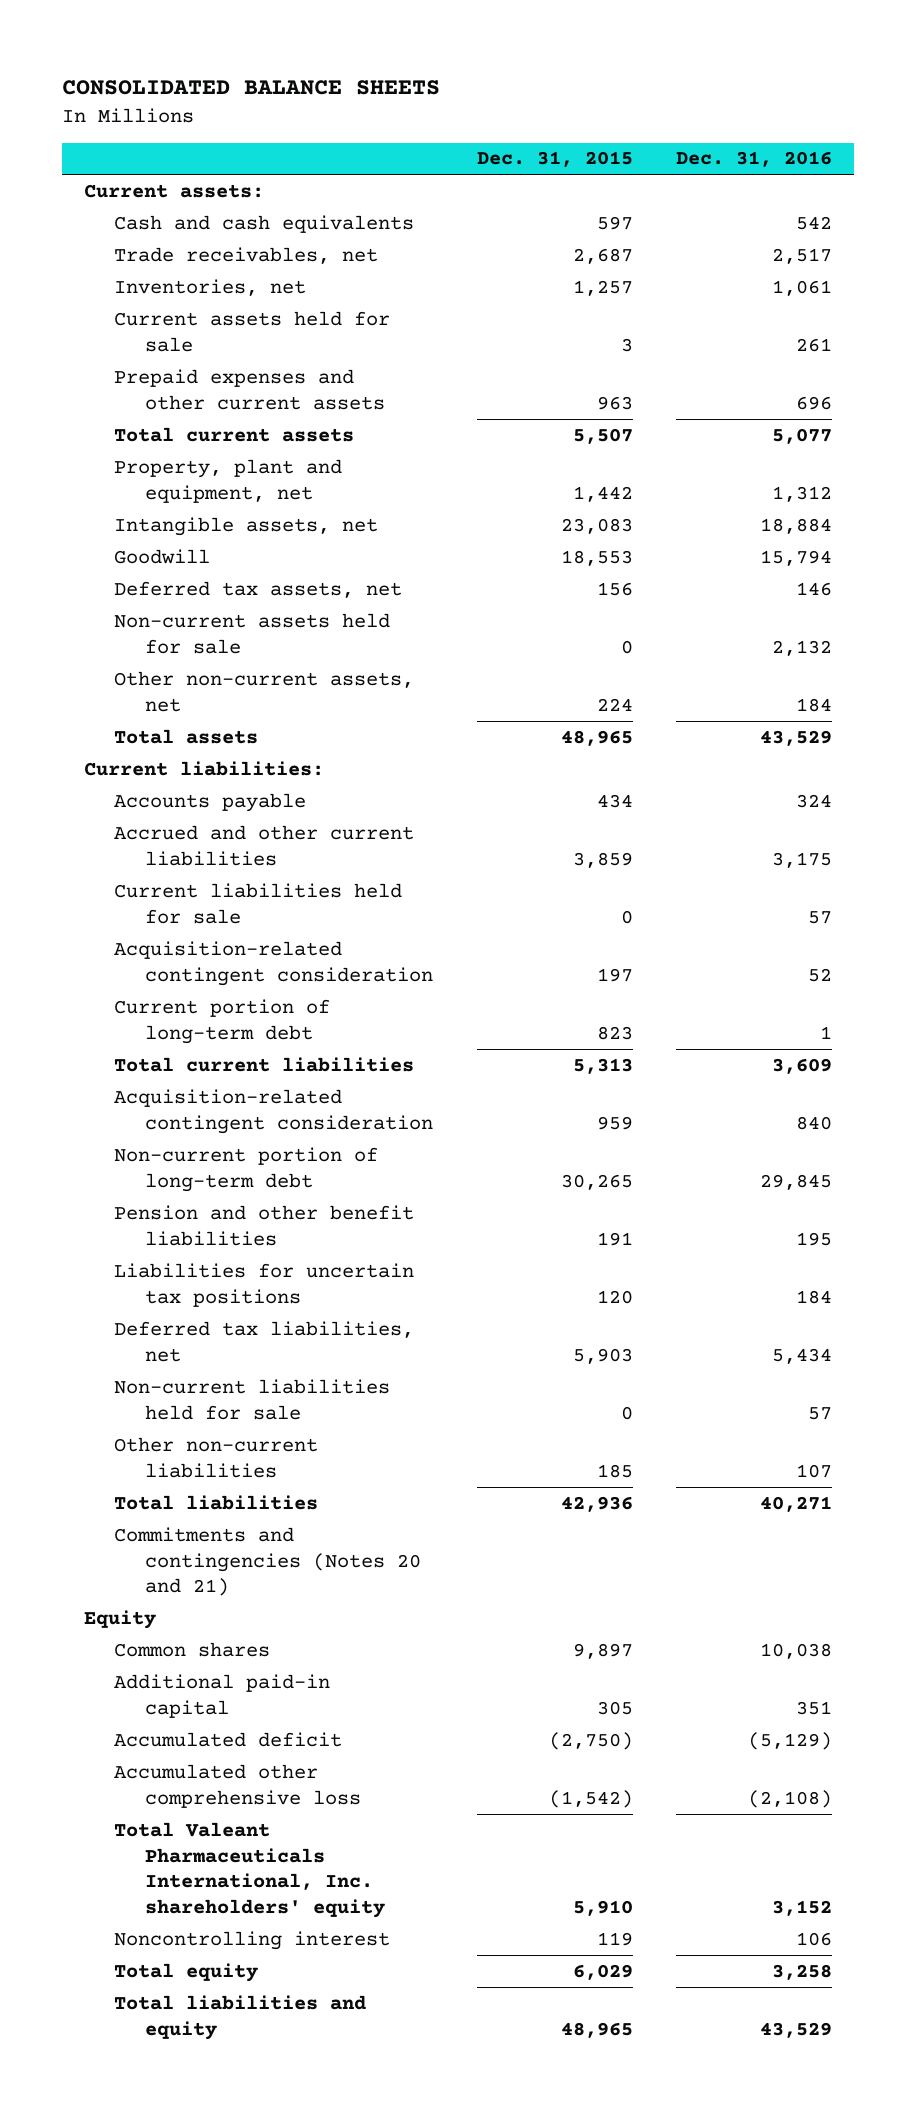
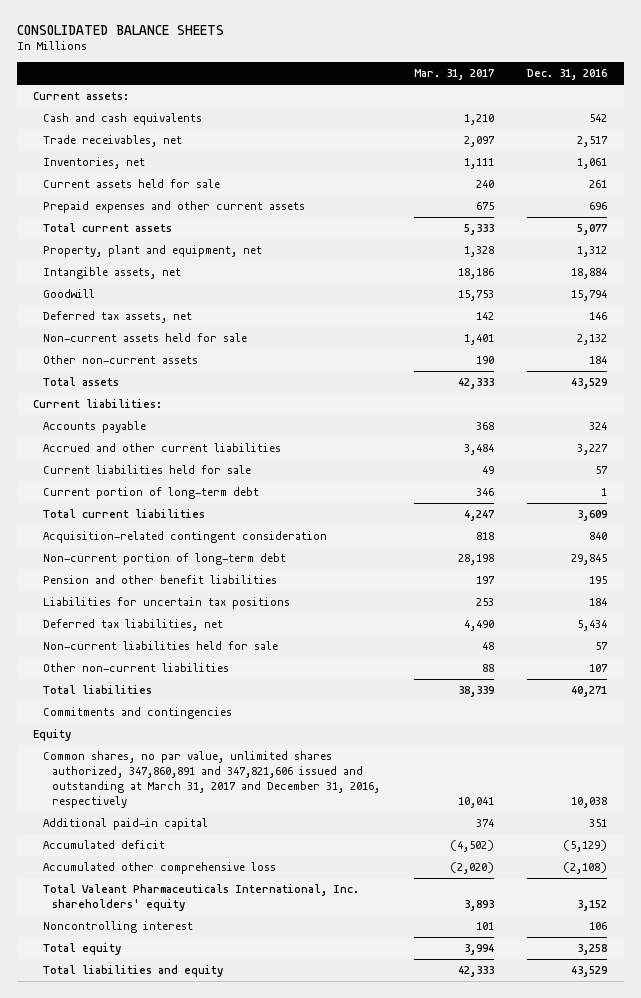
- | Dec. 31, 2015 | Dec. 31, 2016
+ | Mar. 31, 2017 | Dec. 31, 2016
- Other non-current assets, net | 224 | 184
+ Other non-current assets | 190 | 184
- Accrued and other current liabilities | 3,859 | 3,175
+ Accrued and other current liabilities | 3,484 | 3,227
- Acquisition-related contingent consideration | 197 | 52
- Commitments and contingencies (Notes 20 and 21)
+ Commitments and contingencies
- Common shares | 9,897 | 10,038
+ Common shares, no par value, unlimited shares authorized, 347,860,891 and 347,821,606 issued and outstanding at March 31, 2017 and December 31, 2016, respectively | 10,041 | 10,038

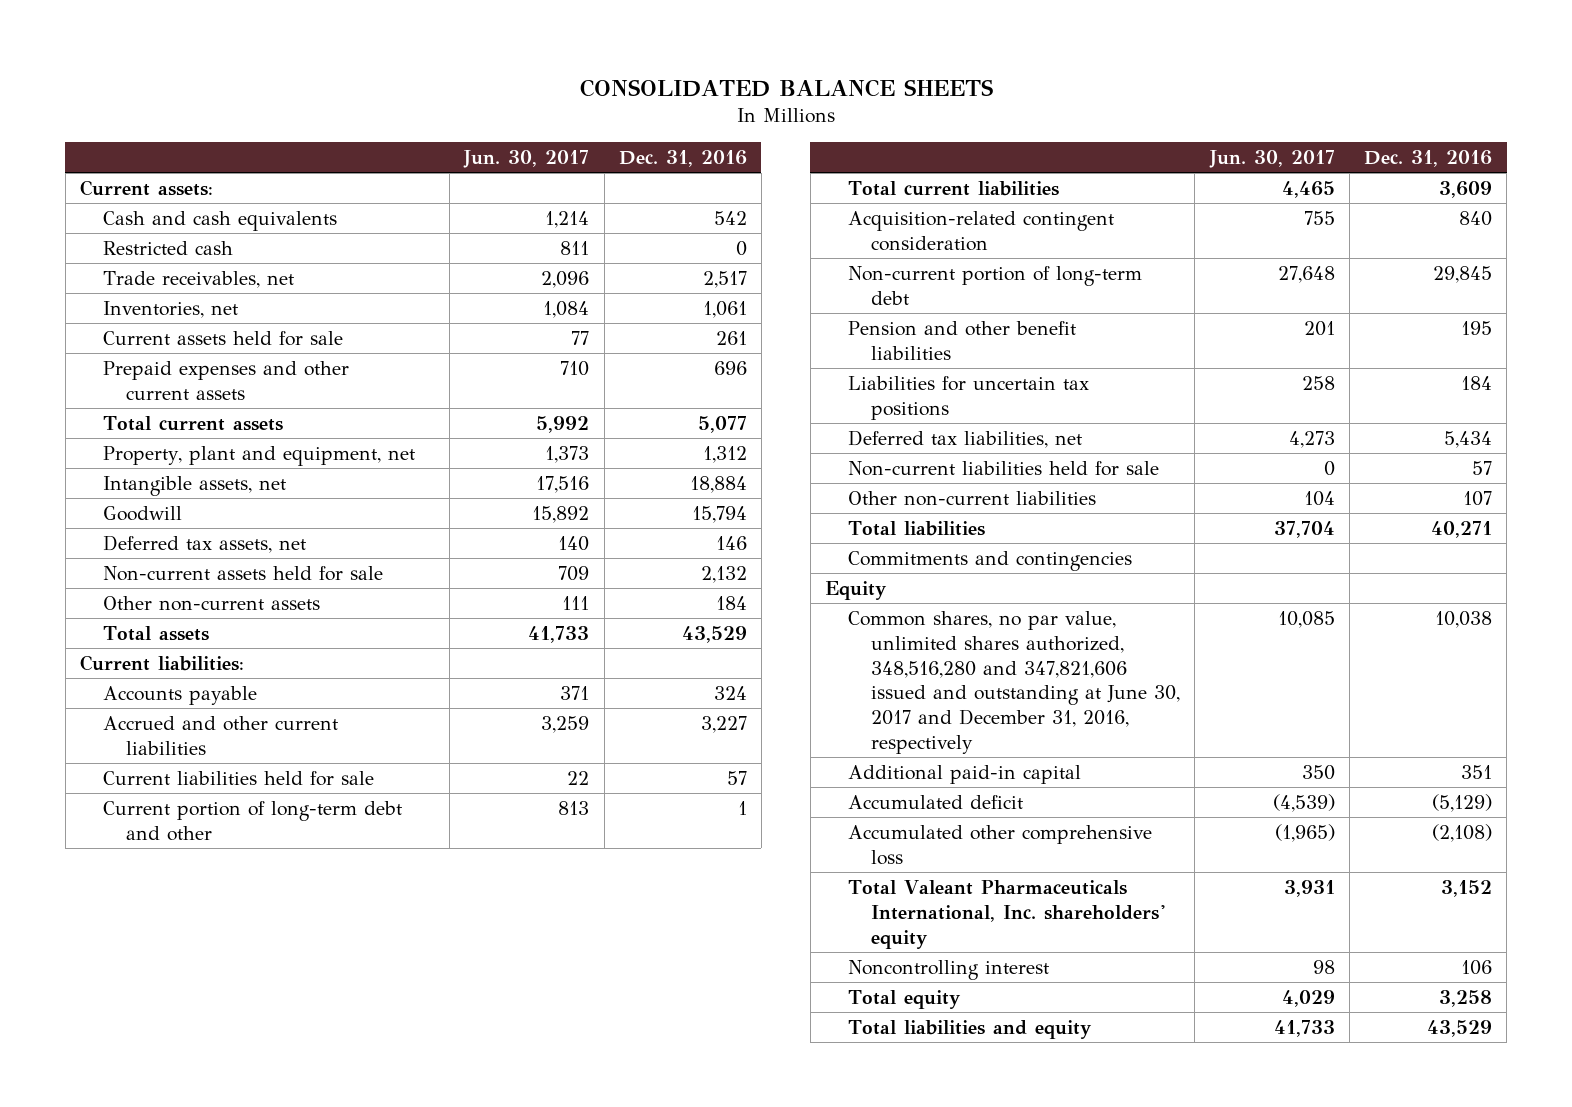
- | Mar. 31, 2017 | Dec. 31, 2016
+ | Jun. 30, 2017 | Dec. 31, 2016
+ Restricted cash | 811 | 0
- Current portion of long-term debt | 346 | 1
+ Current portion of long-term debt and other | 813 | 1
- Common shares, no par value, unlimited shares authorized, 347,860,891 and 347,821,606 issued and outstanding at March 31, 2017 and December 31, 2016, respectively | 10,041 | 10,038
+ Common shares, no par value, unlimited shares authorized, 348,516,280 and 347,821,606 issued and outstanding at June 30, 2017 and December 31, 2016, respectively | 10,085 | 10,038

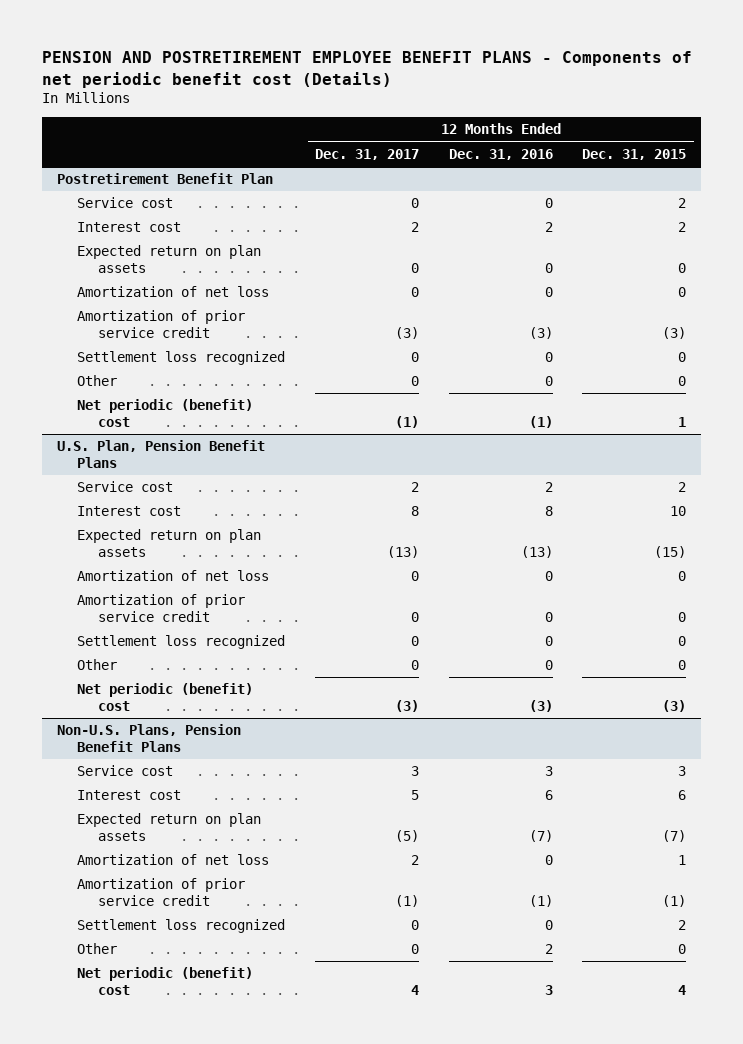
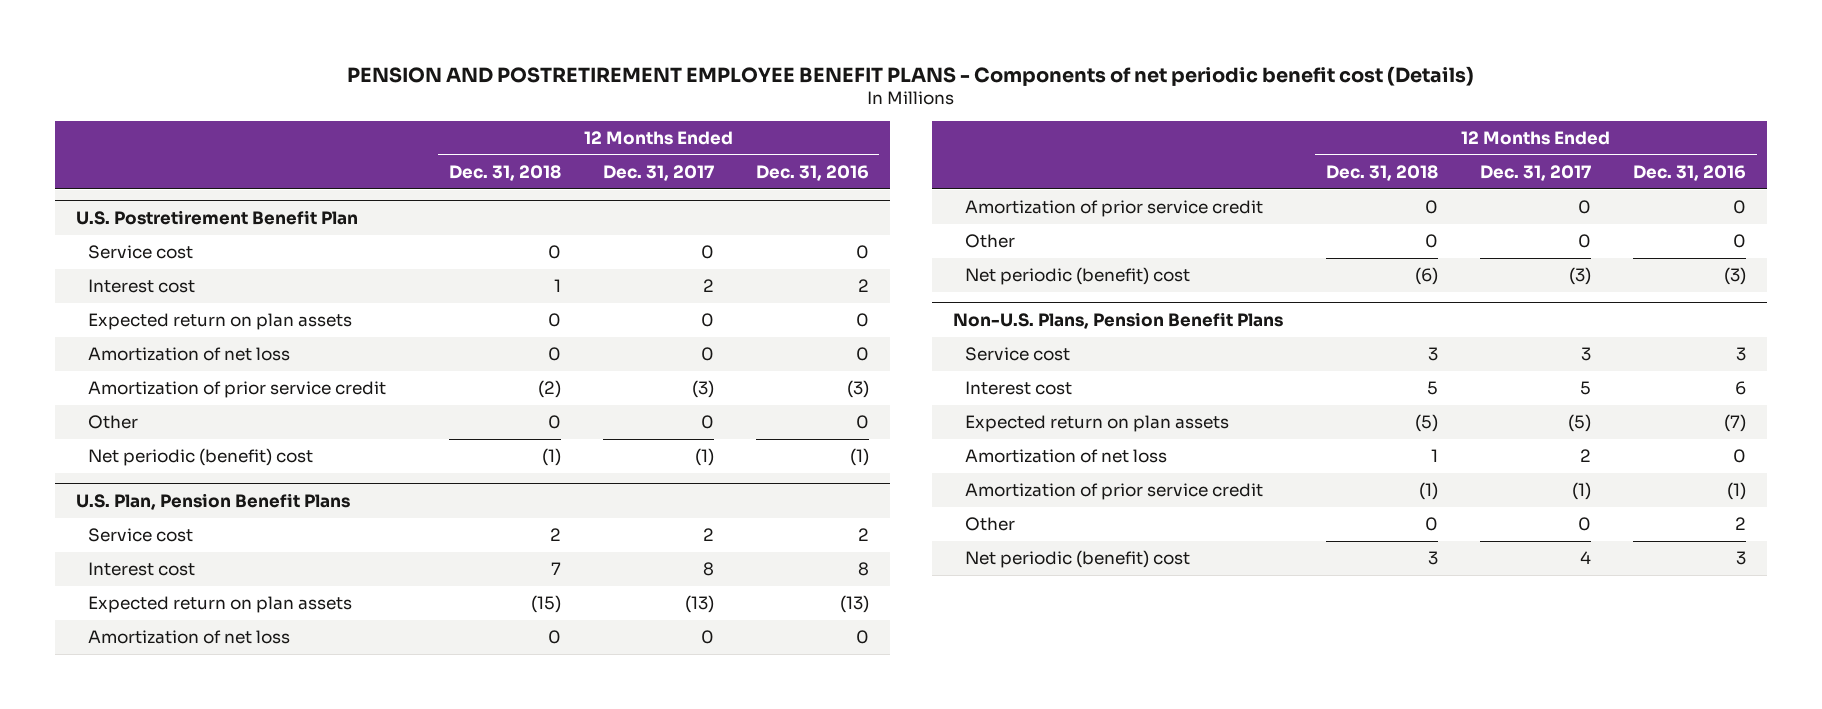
- | 12 Months Ended Dec. 31, 2017 | 12 Months Ended Dec. 31, 2016 | 12 Months Ended Dec. 31, 2015
+ | 12 Months Ended Dec. 31, 2018 | 12 Months Ended Dec. 31, 2017 | 12 Months Ended Dec. 31, 2016
- Postretirement Benefit Plan
+ U.S. Postretirement Benefit Plan
- Settlement loss recognized | 0 | 0 | 0
@ U.S. Plan, Pension Benefit Plans
- Settlement loss recognized | 0 | 0 | 0
@ Non-U.S. Plans, Pension Benefit Plans
- Settlement loss recognized | 0 | 0 | 2

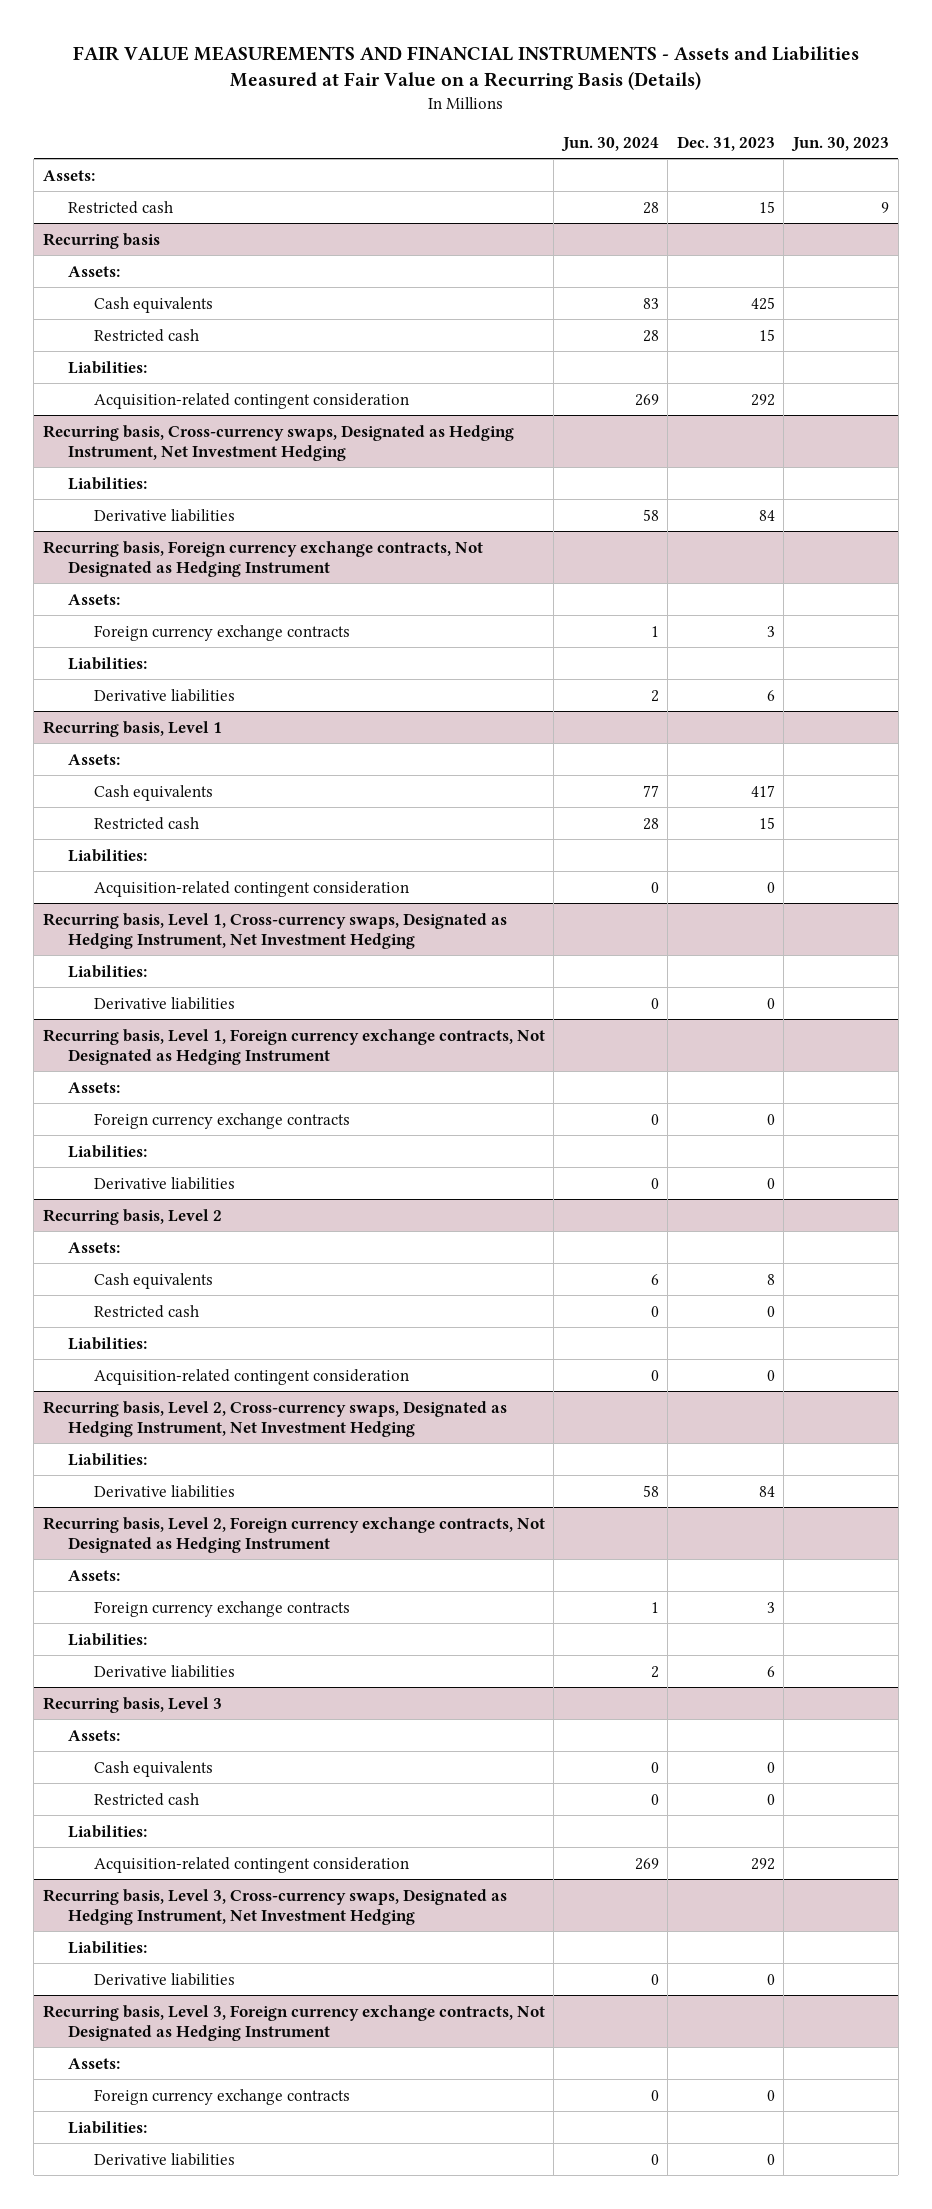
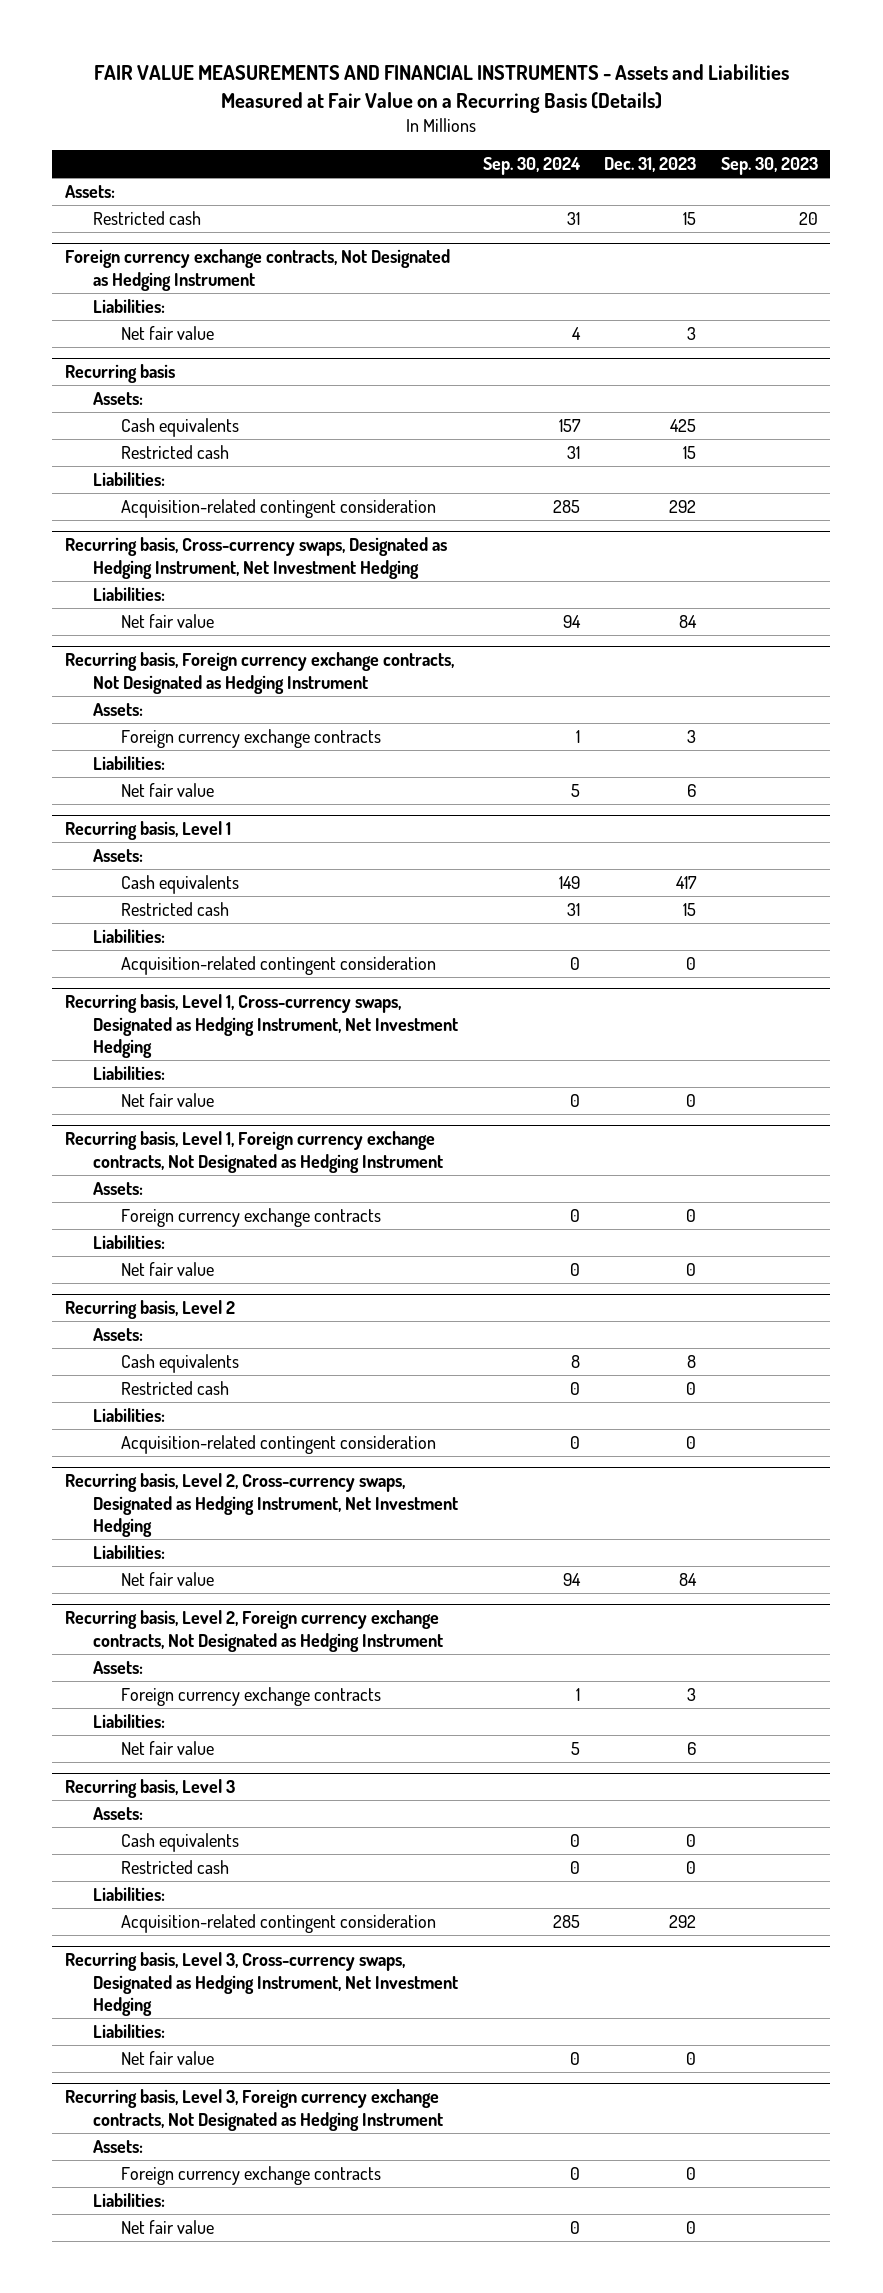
- | Jun. 30, 2024 | Dec. 31, 2023 | Jun. 30, 2023
+ | Sep. 30, 2024 | Dec. 31, 2023 | Sep. 30, 2023
+ Foreign currency exchange contracts, Not Designated as Hedging Instrument
+ Liabilities:
+ Net fair value | 4 | 3 |
@ Recurring basis, Cross-currency swaps, Designated as Hedging Instrument, Net Investment Hedging
- Derivative liabilities | 58 | 84 |
+ Net fair value | 94 | 84 |
@ Recurring basis, Foreign currency exchange contracts, Not Designated as Hedging Instrument
- Derivative liabilities | 2 | 6 |
+ Net fair value | 5 | 6 |
@ Recurring basis, Level 1, Cross-currency swaps, Designated as Hedging Instrument, Net Investment Hedging
- Derivative liabilities | 0 | 0 |
+ Net fair value | 0 | 0 |
@ Recurring basis, Level 1, Foreign currency exchange contracts, Not Designated as Hedging Instrument
- Derivative liabilities | 0 | 0 |
+ Net fair value | 0 | 0 |
@ Recurring basis, Level 2, Cross-currency swaps, Designated as Hedging Instrument, Net Investment Hedging
- Derivative liabilities | 58 | 84 |
+ Net fair value | 94 | 84 |
@ Recurring basis, Level 2, Foreign currency exchange contracts, Not Designated as Hedging Instrument
- Derivative liabilities | 2 | 6 |
+ Net fair value | 5 | 6 |
@ Recurring basis, Level 3, Cross-currency swaps, Designated as Hedging Instrument, Net Investment Hedging
- Derivative liabilities | 0 | 0 |
+ Net fair value | 0 | 0 |
@ Recurring basis, Level 3, Foreign currency exchange contracts, Not Designated as Hedging Instrument
- Derivative liabilities | 0 | 0 |
+ Net fair value | 0 | 0 |

